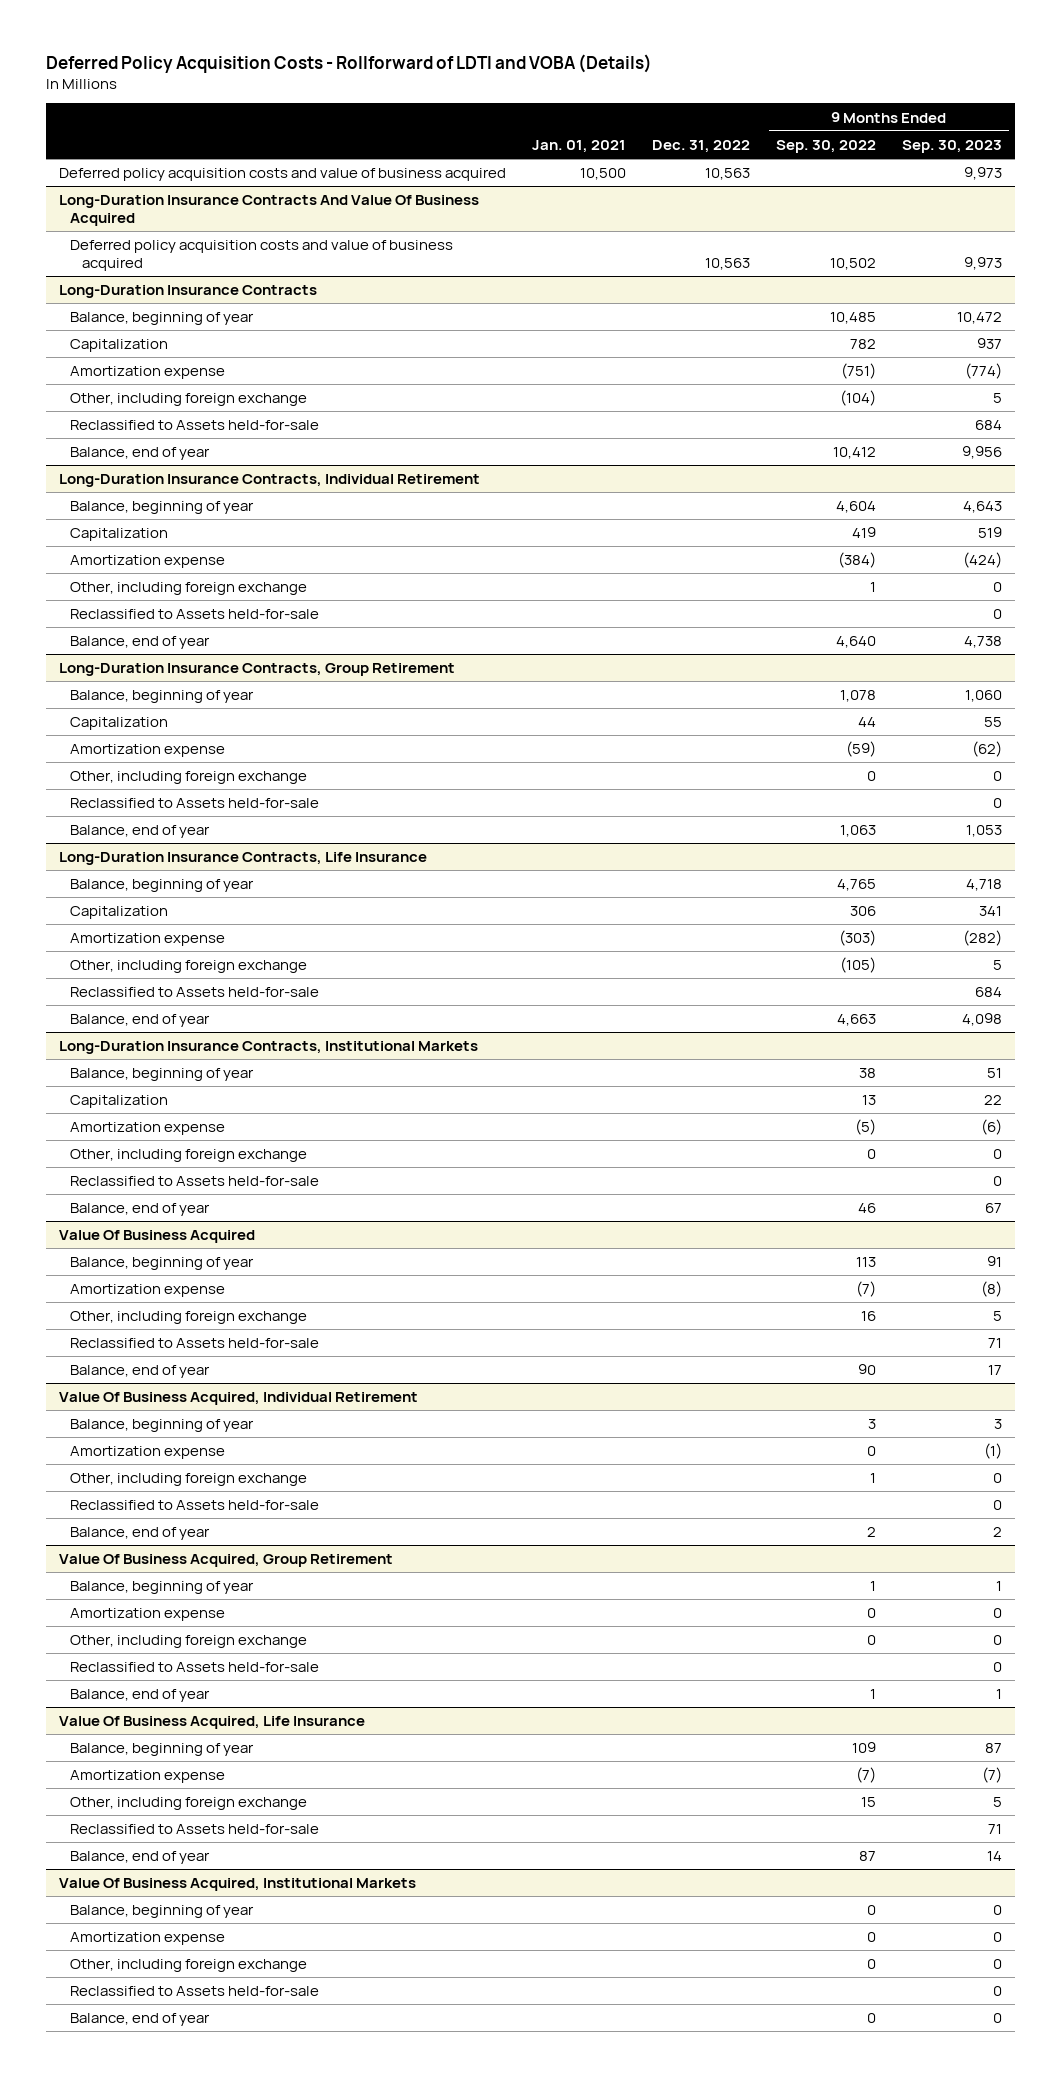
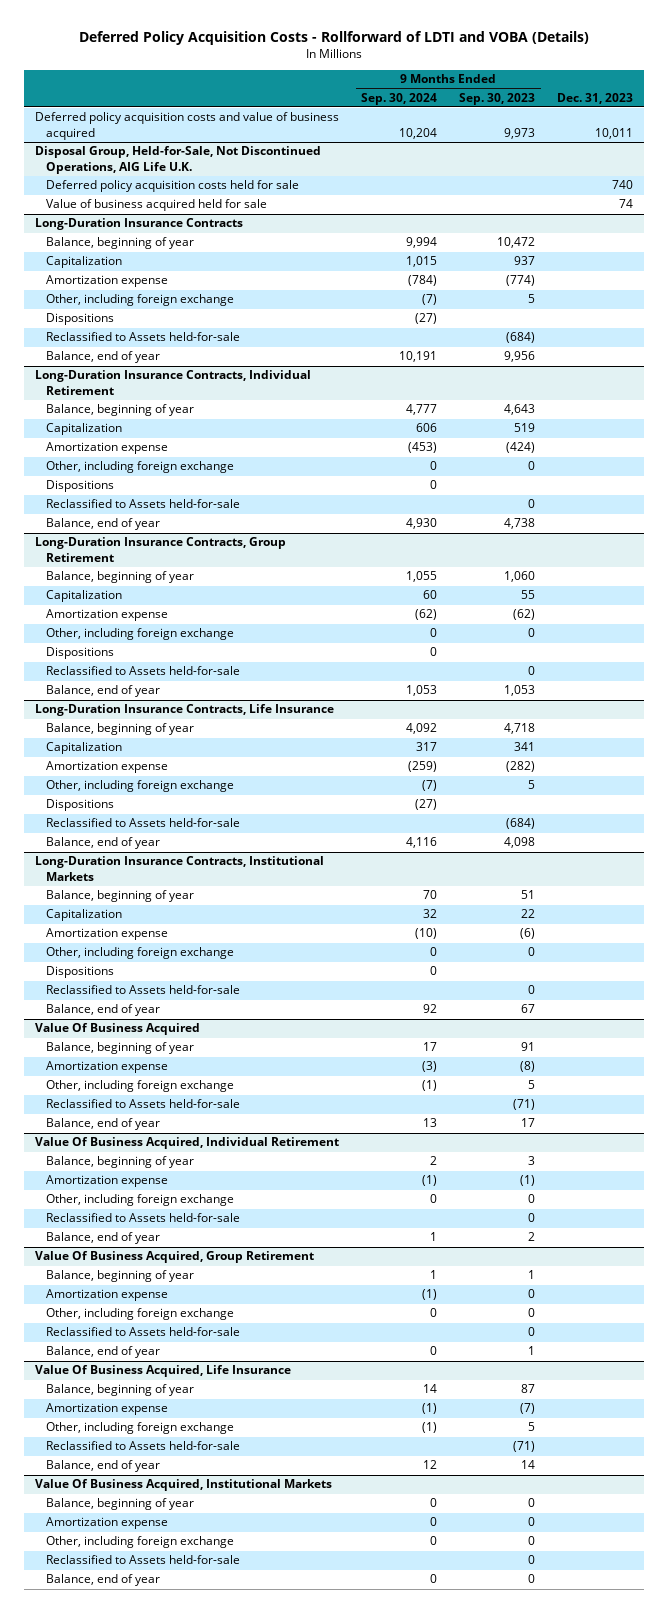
- | Jan. 01, 2021 | Dec. 31, 2022 | 9 Months Ended Sep. 30, 2022 | 9 Months Ended Sep. 30, 2023
+ | 9 Months Ended Sep. 30, 2024 | 9 Months Ended Sep. 30, 2023 | Dec. 31, 2023
- Long-Duration Insurance Contracts And Value Of Business Acquired
- Deferred policy acquisition costs and value of business acquired | | 10,563 | 10,502 | 9,973
+ Disposal Group, Held-for-Sale, Not Discontinued Operations, AIG Life U.K.
+ Deferred policy acquisition costs held for sale | | | 740
+ Value of business acquired held for sale | | | 74
@ Long-Duration Insurance Contracts
- Reclassified to Assets held-for-sale | | | | 684
+ Dispositions | (27) | |
+ Reclassified to Assets held-for-sale | | (684) |
@ Long-Duration Insurance Contracts, Individual Retirement
+ Dispositions | 0 | |
@ Long-Duration Insurance Contracts, Group Retirement
+ Dispositions | 0 | |
@ Long-Duration Insurance Contracts, Life Insurance
- Reclassified to Assets held-for-sale | | | | 684
+ Dispositions | (27) | |
+ Reclassified to Assets held-for-sale | | (684) |
@ Long-Duration Insurance Contracts, Institutional Markets
+ Dispositions | 0 | |
@ Value Of Business Acquired
- Reclassified to Assets held-for-sale | | | | 71
+ Reclassified to Assets held-for-sale | | (71) |
@ Value Of Business Acquired, Life Insurance
- Reclassified to Assets held-for-sale | | | | 71
+ Reclassified to Assets held-for-sale | | (71) |

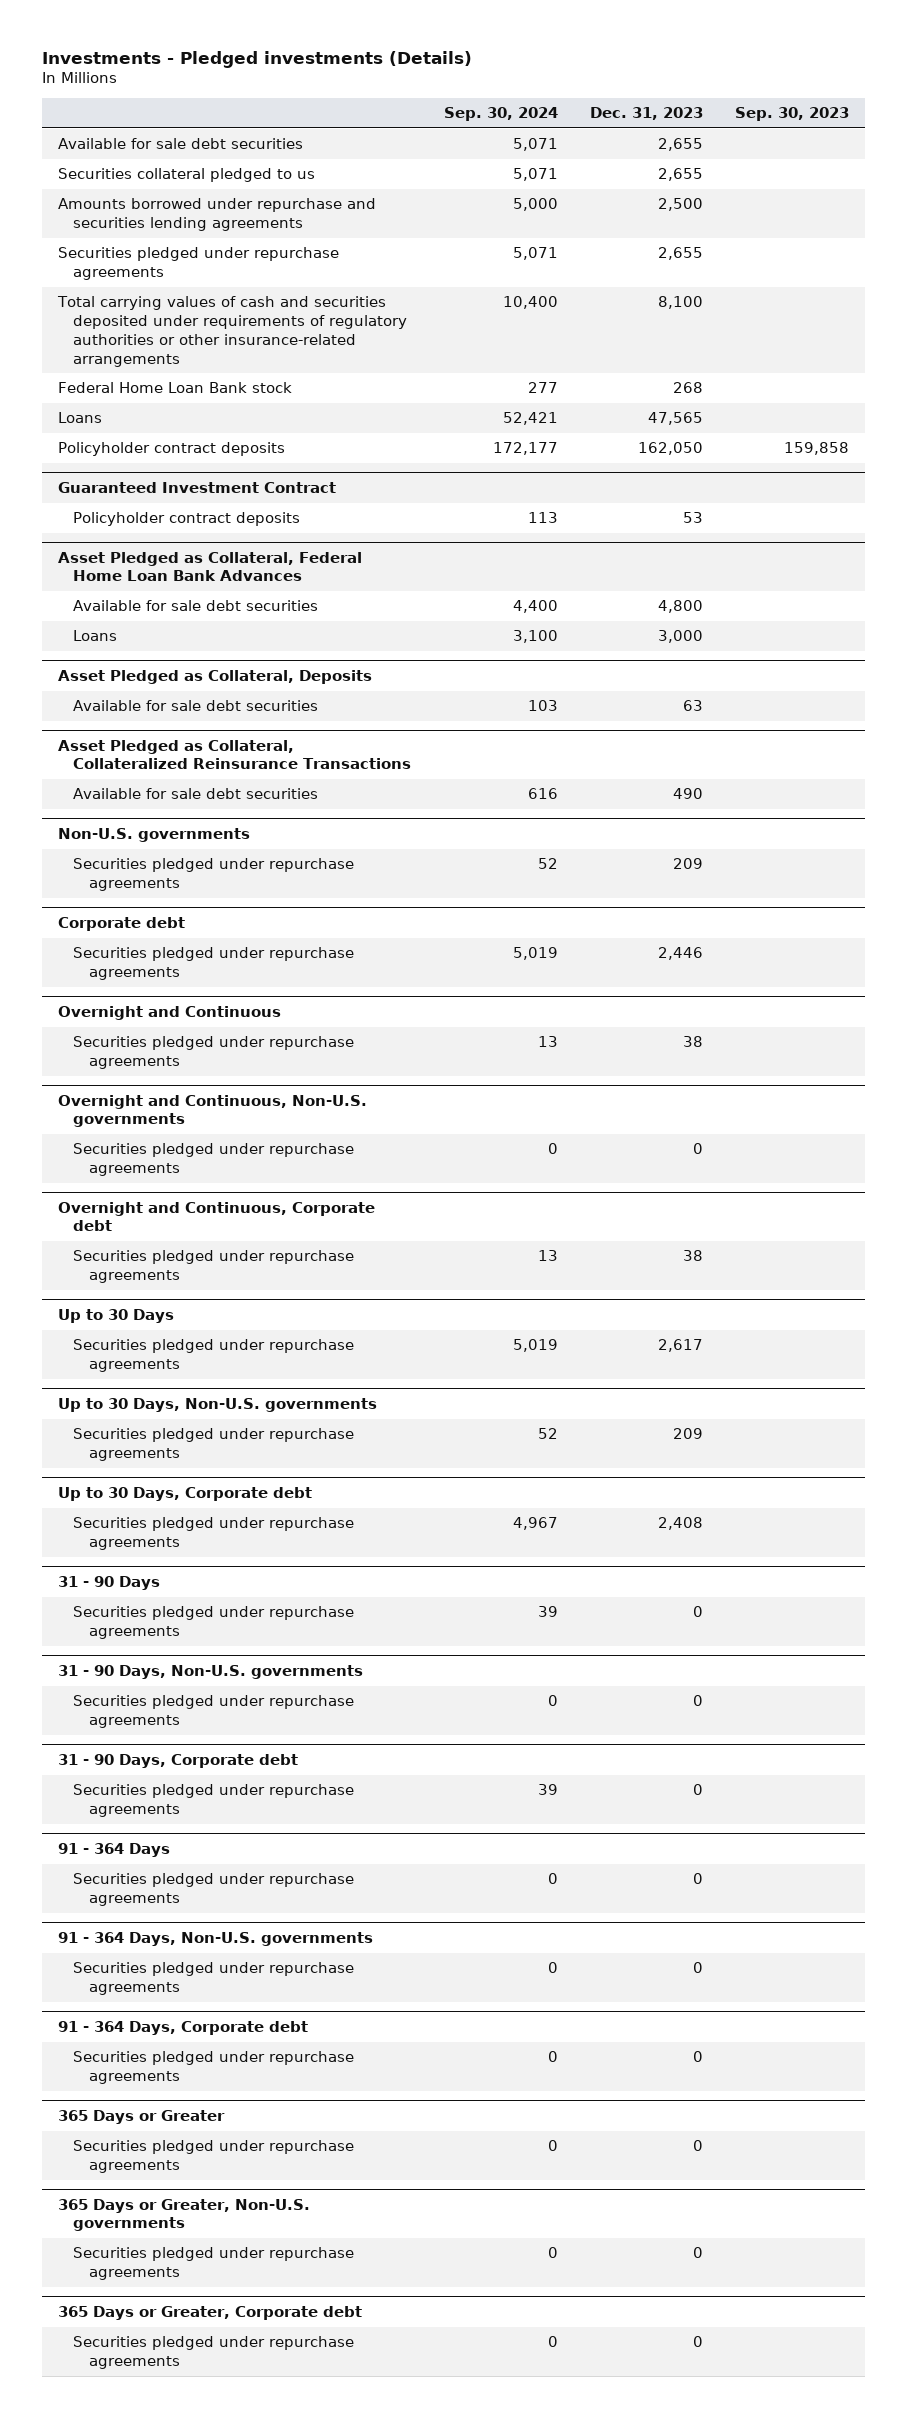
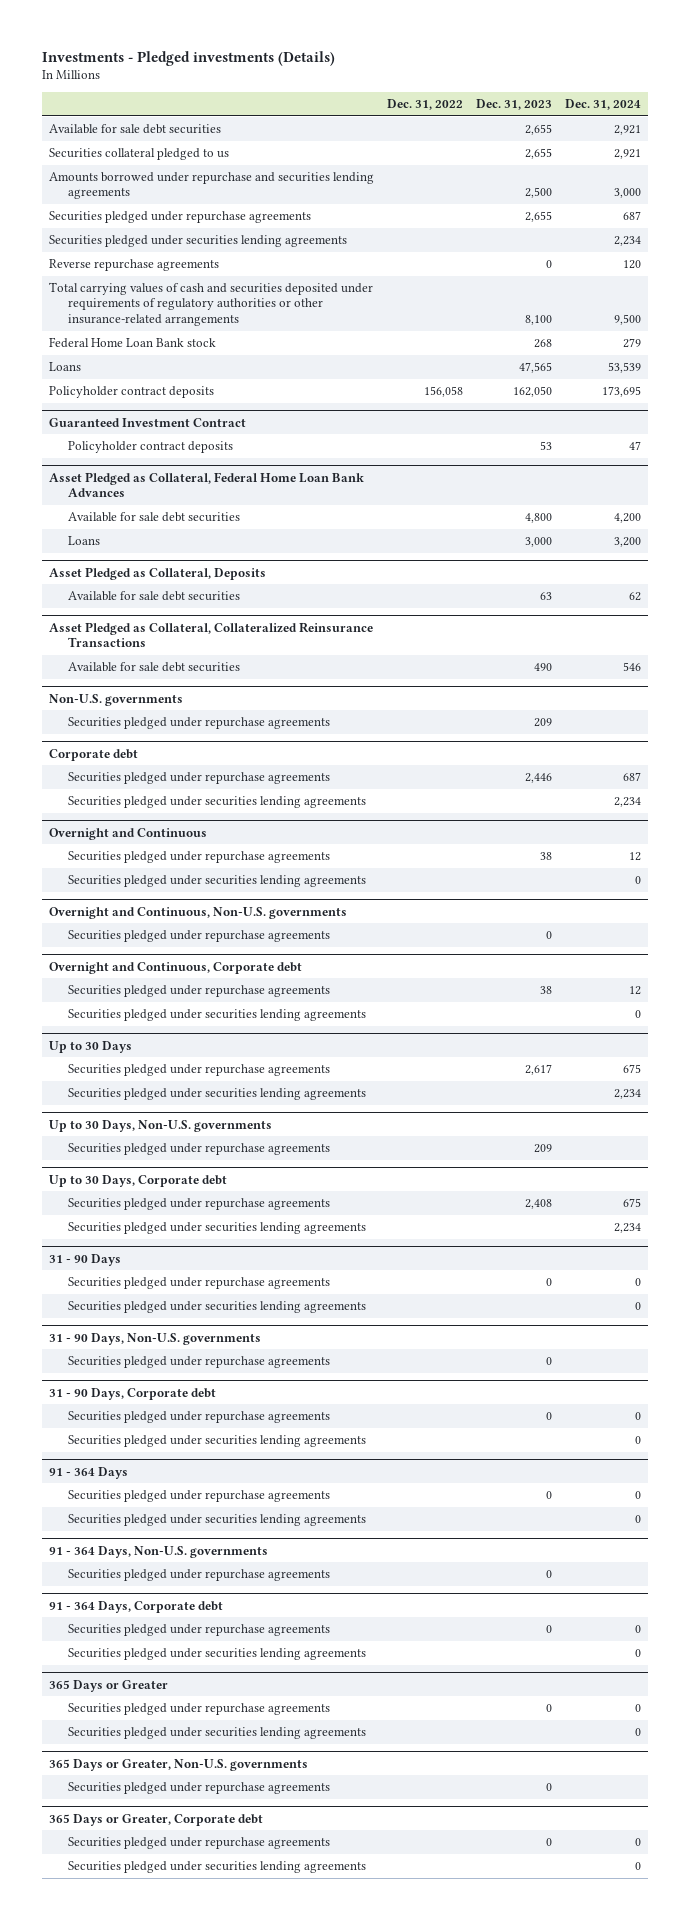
- | Sep. 30, 2024 | Dec. 31, 2023 | Sep. 30, 2023
+ | Dec. 31, 2022 | Dec. 31, 2023 | Dec. 31, 2024
+ Securities pledged under securities lending agreements | | | 2,234
+ Reverse repurchase agreements | | 0 | 120
@ Corporate debt
+ Securities pledged under securities lending agreements | | | 2,234
@ Overnight and Continuous
+ Securities pledged under securities lending agreements | | | 0
@ Overnight and Continuous, Corporate debt
+ Securities pledged under securities lending agreements | | | 0
@ Up to 30 Days
+ Securities pledged under securities lending agreements | | | 2,234
@ Up to 30 Days, Corporate debt
+ Securities pledged under securities lending agreements | | | 2,234
@ 31 - 90 Days
+ Securities pledged under securities lending agreements | | | 0
@ 31 - 90 Days, Corporate debt
+ Securities pledged under securities lending agreements | | | 0
@ 91 - 364 Days
+ Securities pledged under securities lending agreements | | | 0
@ 91 - 364 Days, Corporate debt
+ Securities pledged under securities lending agreements | | | 0
@ 365 Days or Greater
+ Securities pledged under securities lending agreements | | | 0
@ 365 Days or Greater, Corporate debt
+ Securities pledged under securities lending agreements | | | 0

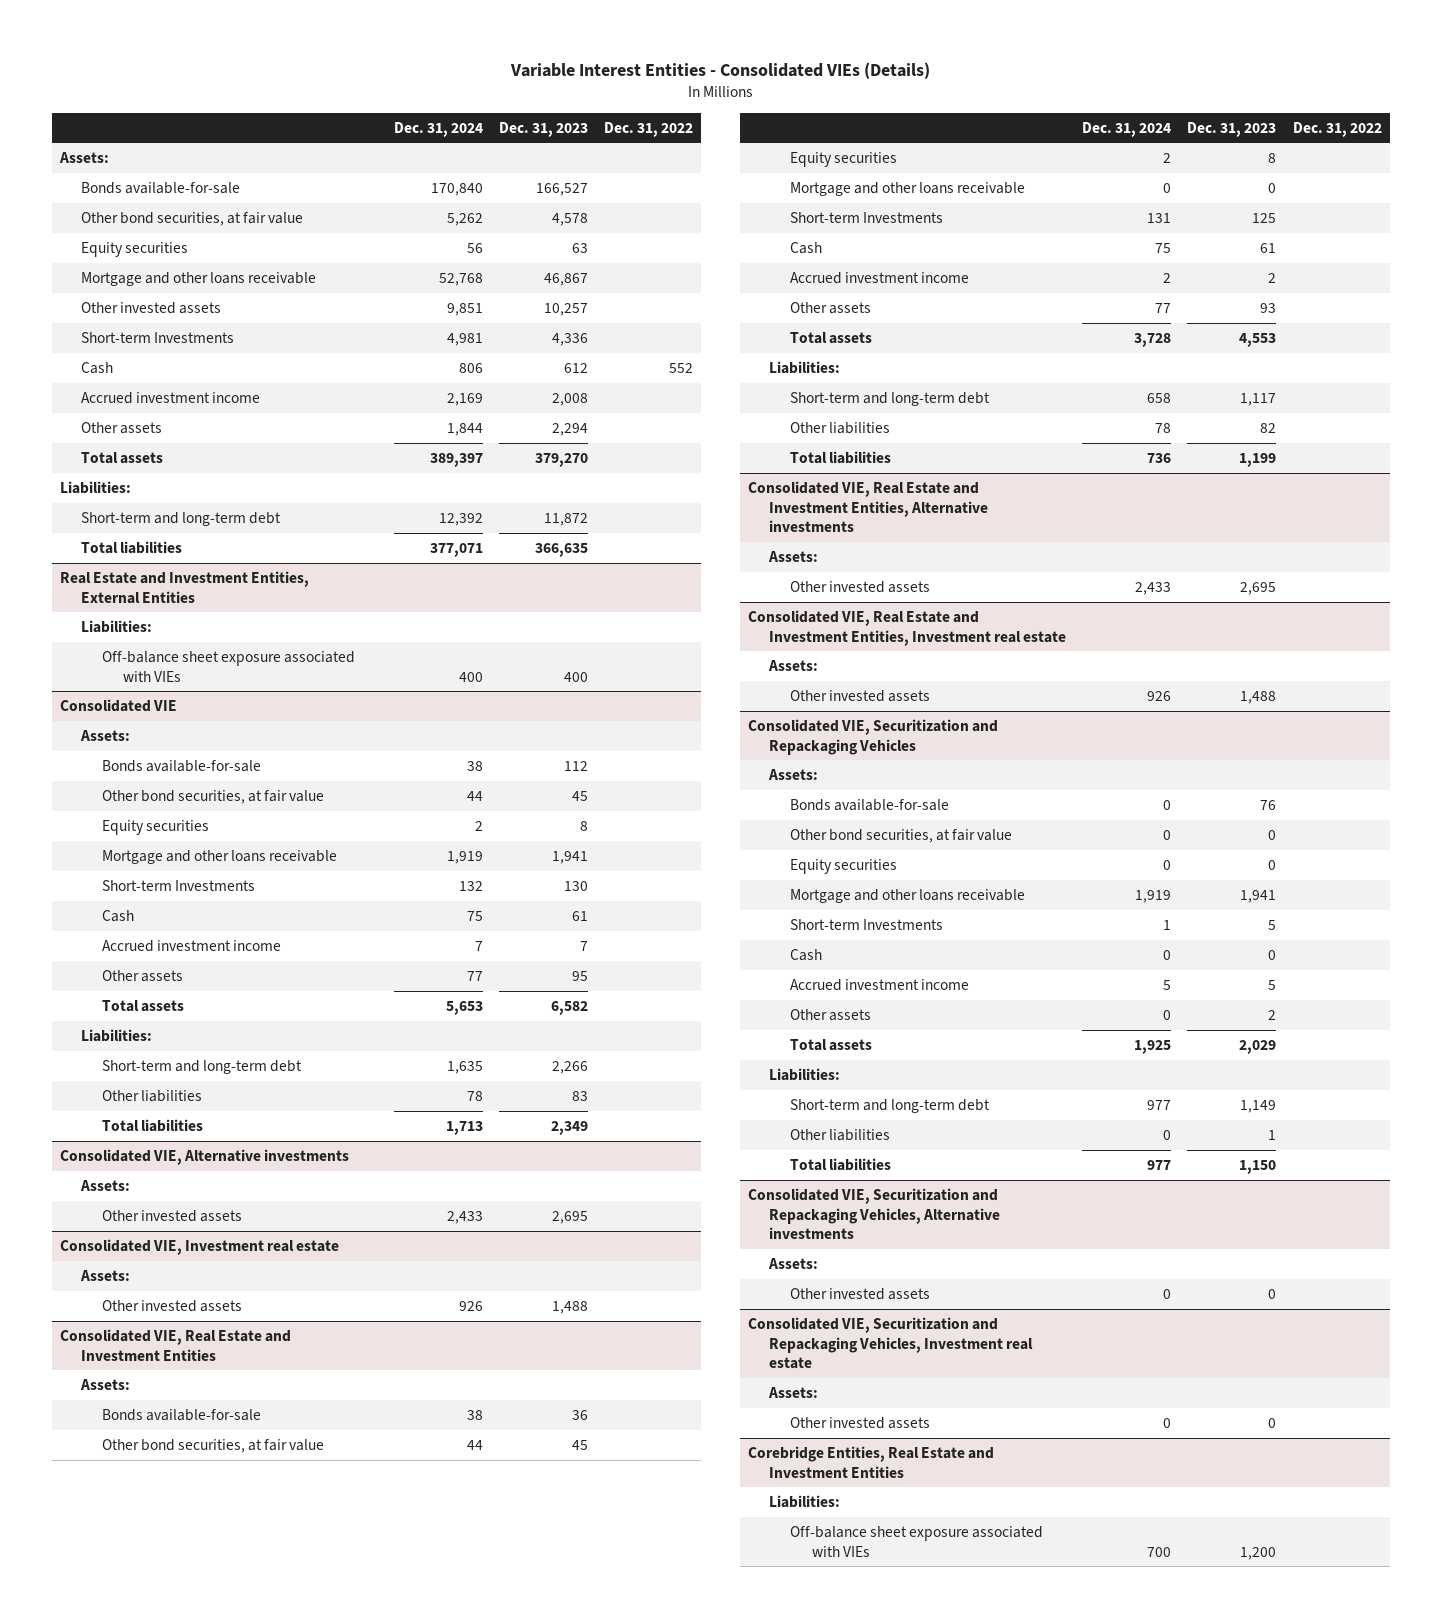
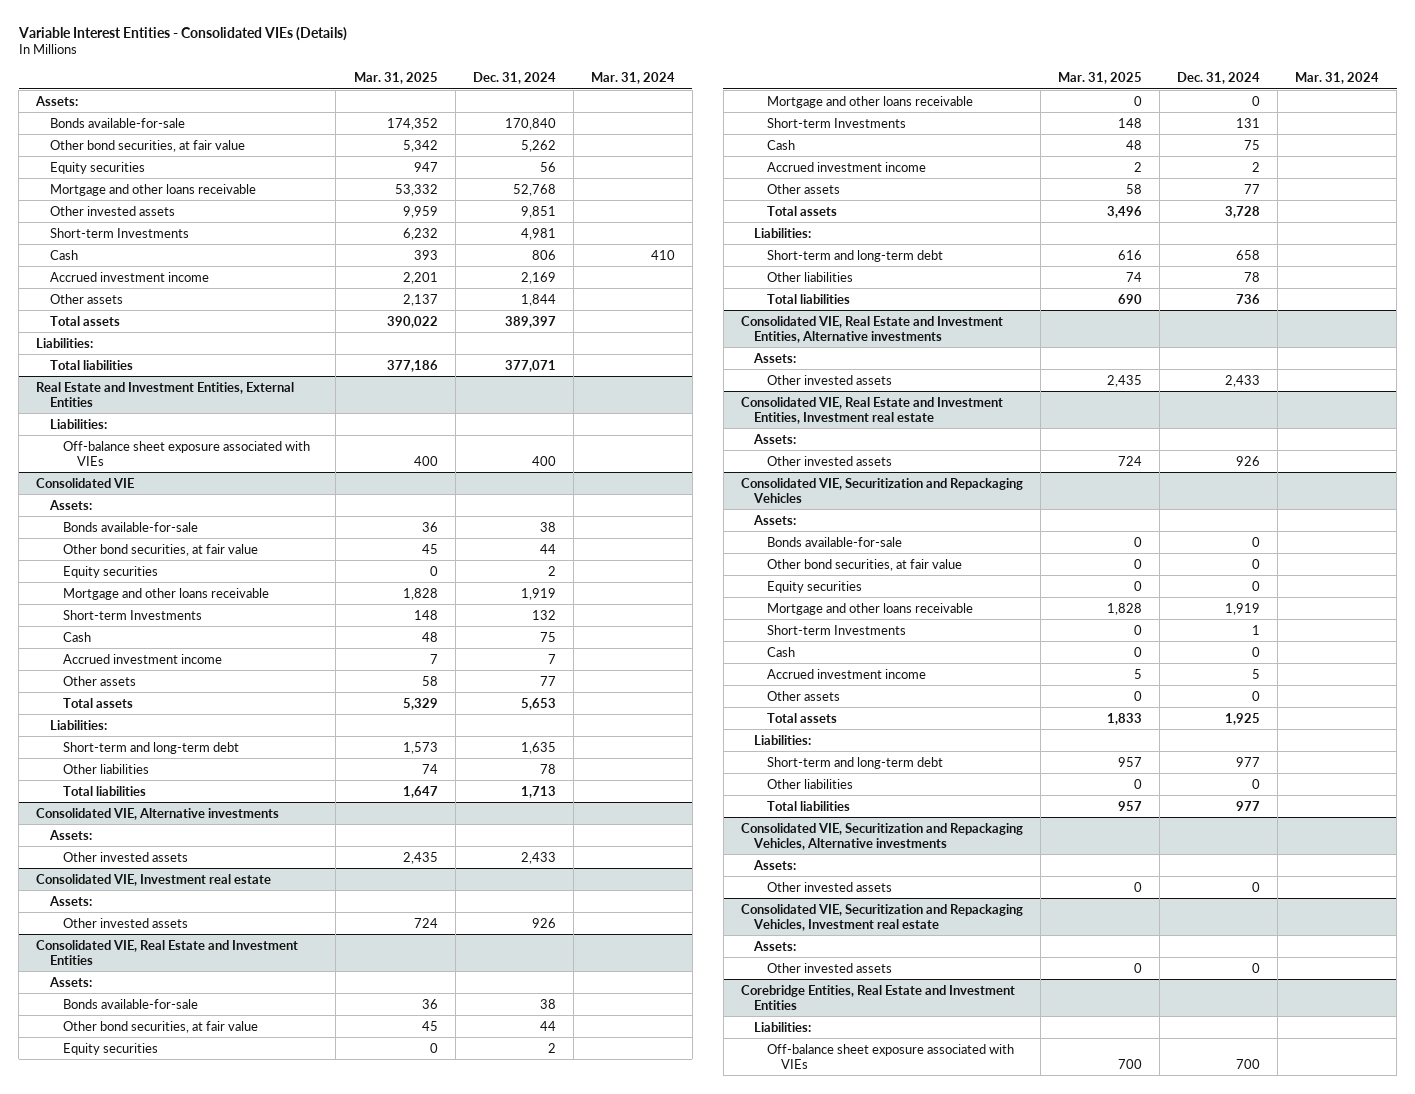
- | Dec. 31, 2024 | Dec. 31, 2023 | Dec. 31, 2022
+ | Mar. 31, 2025 | Dec. 31, 2024 | Mar. 31, 2024
- Short-term and long-term debt | 12,392 | 11,872 |

